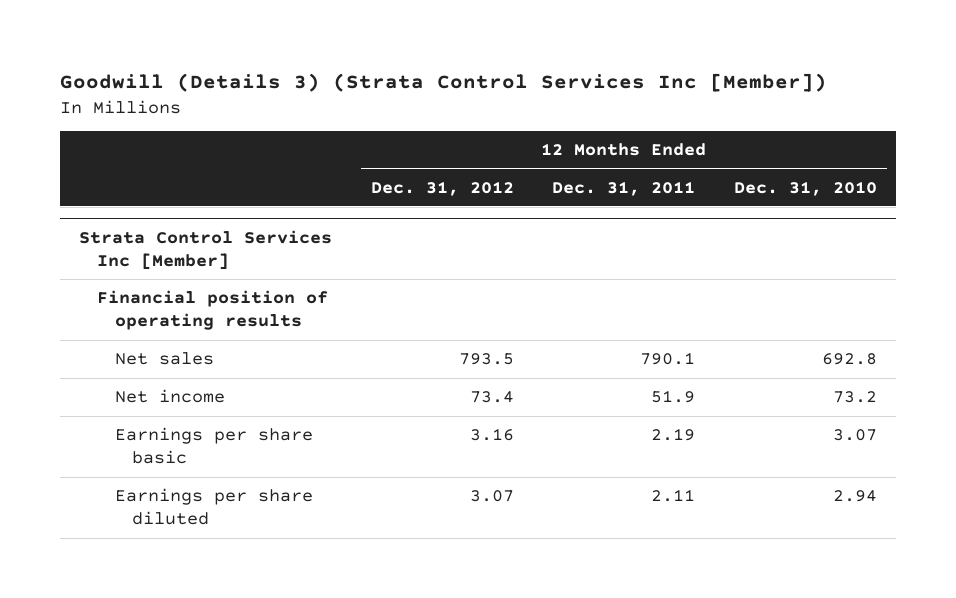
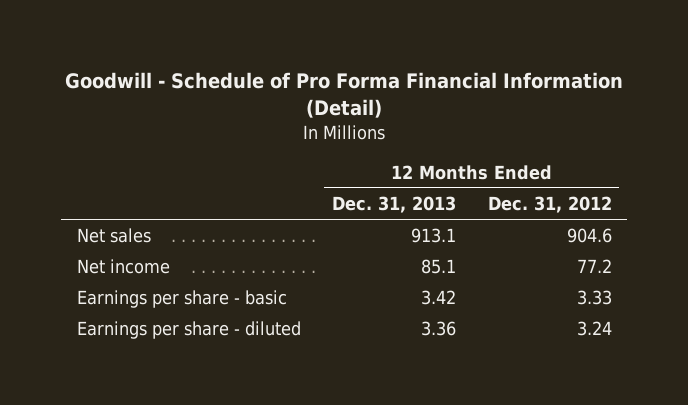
- Goodwill (Details 3) (Strata Control Services Inc [Member])
+ Goodwill - Schedule of Pro Forma Financial Information (Detail)
- | 12 Months Ended Dec. 31, 2012 | 12 Months Ended Dec. 31, 2011 | 12 Months Ended Dec. 31, 2010
+ | 12 Months Ended Dec. 31, 2013 | 12 Months Ended Dec. 31, 2012
- Strata Control Services Inc [Member]
- Financial position of operating results
- Net sales | 793.5 | 790.1 | 692.8
- Net income | 73.4 | 51.9 | 73.2
- Earnings per share basic | 3.16 | 2.19 | 3.07
- Earnings per share diluted | 3.07 | 2.11 | 2.94
+ Net sales | 913.1 | 904.6
+ Net income | 85.1 | 77.2
+ Earnings per share - basic | 3.42 | 3.33
+ Earnings per share - diluted | 3.36 | 3.24

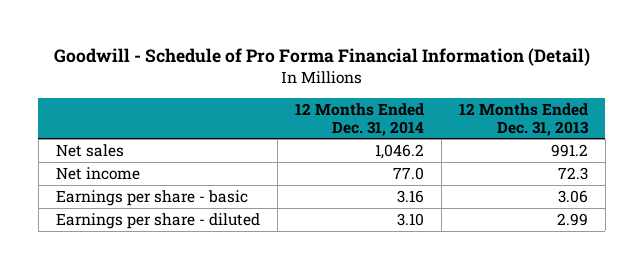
- | 12 Months Ended Dec. 31, 2013 | 12 Months Ended Dec. 31, 2012
+ | 12 Months Ended Dec. 31, 2014 | 12 Months Ended Dec. 31, 2013
- Net sales | 913.1 | 904.6
- Net income | 85.1 | 77.2
- Earnings per share - basic | 3.42 | 3.33
- Earnings per share - diluted | 3.36 | 3.24
+ Net sales | 1,046.2 | 991.2
+ Net income | 77.0 | 72.3
+ Earnings per share - basic | 3.16 | 3.06
+ Earnings per share - diluted | 3.10 | 2.99

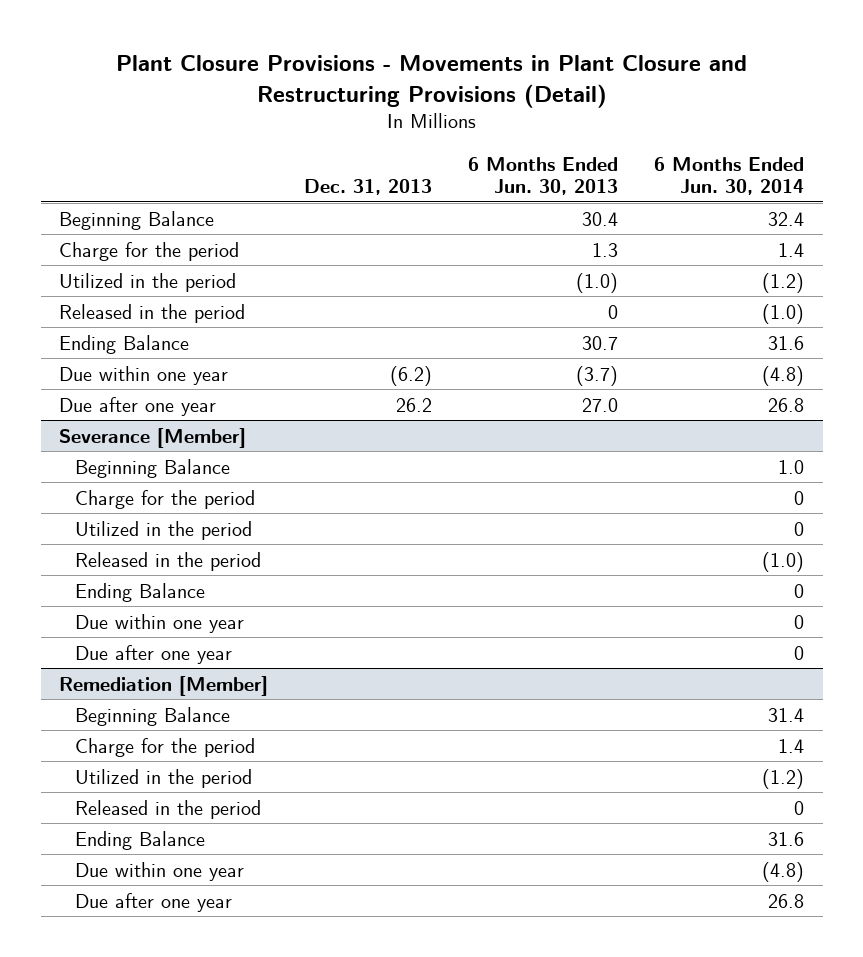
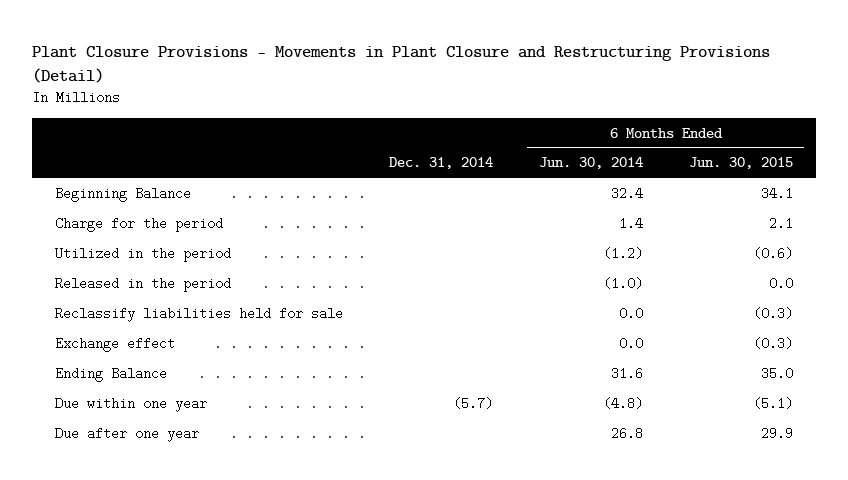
- | Dec. 31, 2013 | 6 Months Ended Jun. 30, 2013 | 6 Months Ended Jun. 30, 2014
+ | Dec. 31, 2014 | 6 Months Ended Jun. 30, 2014 | 6 Months Ended Jun. 30, 2015
- Ending Balance | | 30.7 | 31.6
- Due within one year | (6.2) | (3.7) | (4.8)
- Due after one year | 26.2 | 27.0 | 26.8
- Severance [Member]
- Beginning Balance | | | 1.0
- Charge for the period | | | 0
- Utilized in the period | | | 0
- Released in the period | | | (1.0)
- Ending Balance | | | 0
- Due within one year | | | 0
- Due after one year | | | 0
- Remediation [Member]
- Beginning Balance | | | 31.4
- Charge for the period | | | 1.4
- Utilized in the period | | | (1.2)
- Released in the period | | | 0
+ Reclassify liabilities held for sale | | 0.0 | (0.3)
+ Exchange effect | | 0.0 | (0.3)

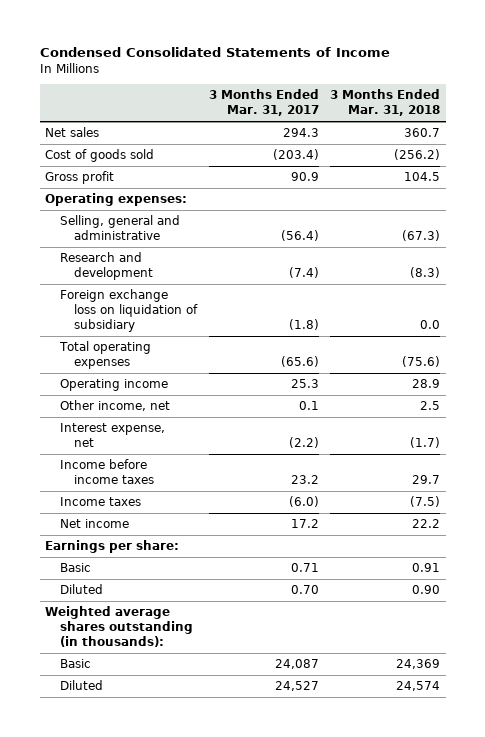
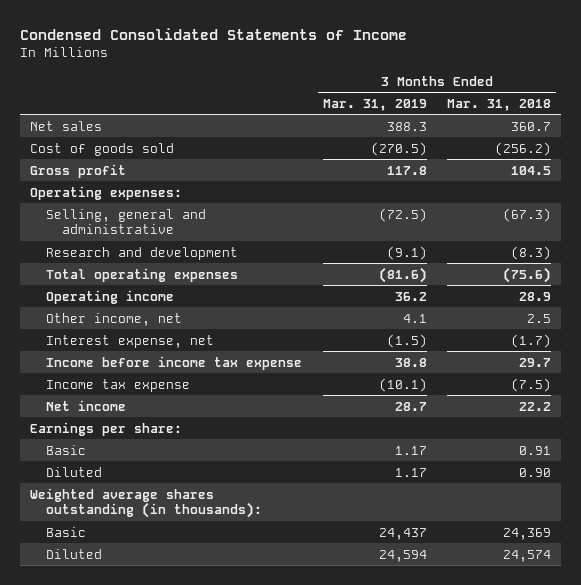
- | 3 Months Ended Mar. 31, 2017 | 3 Months Ended Mar. 31, 2018
+ | 3 Months Ended Mar. 31, 2019 | 3 Months Ended Mar. 31, 2018
- Foreign exchange loss on liquidation of subsidiary | (1.8) | 0.0
- Income before income taxes | 23.2 | 29.7
- Income taxes | (6.0) | (7.5)
+ Income before income tax expense | 38.8 | 29.7
+ Income tax expense | (10.1) | (7.5)

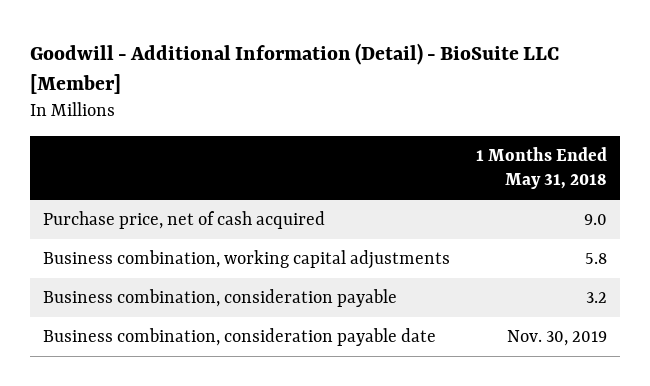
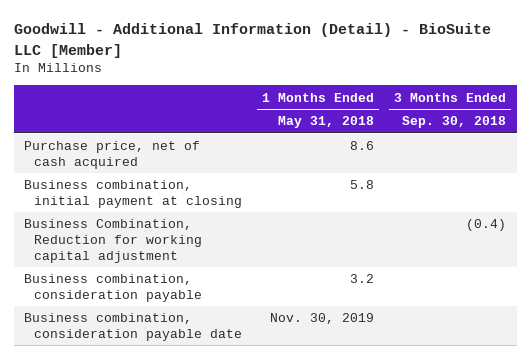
- | 1 Months Ended May 31, 2018
+ | 1 Months Ended May 31, 2018 | 3 Months Ended Sep. 30, 2018
- Purchase price, net of cash acquired | 9.0
- Business combination, working capital adjustments | 5.8
+ Purchase price, net of cash acquired | 8.6 |
+ Business combination, initial payment at closing | 5.8 |
+ Business Combination, Reduction for working capital adjustment | | (0.4)

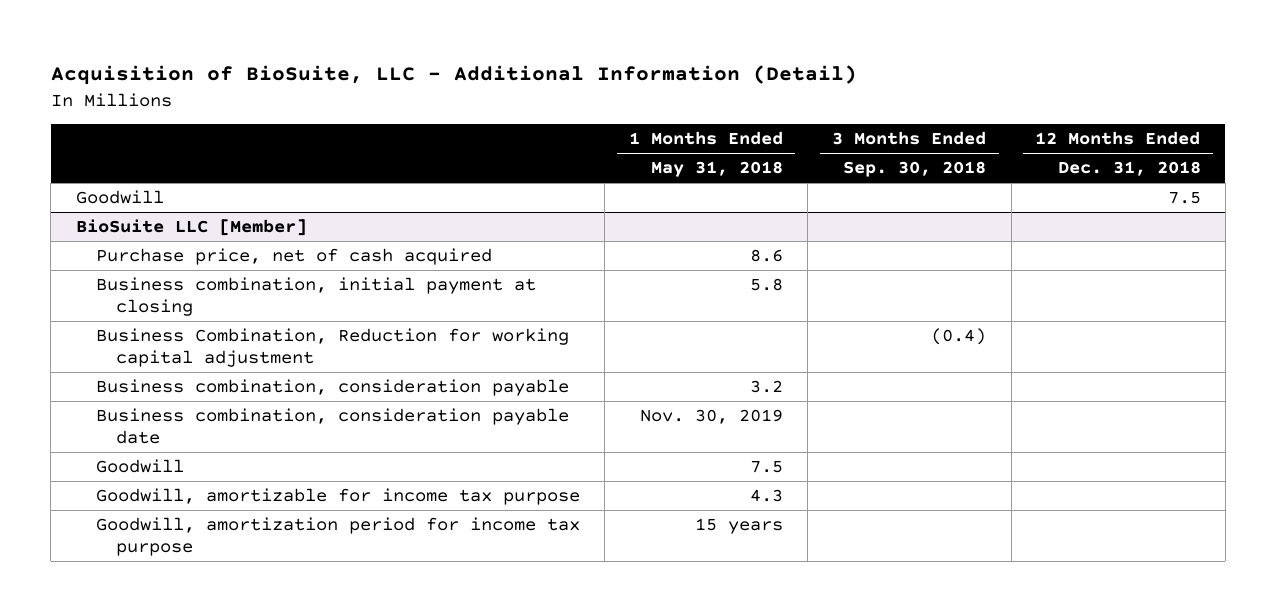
- Goodwill - Additional Information (Detail) - BioSuite LLC [Member]
+ Acquisition of BioSuite, LLC - Additional Information (Detail)
- | 1 Months Ended May 31, 2018 | 3 Months Ended Sep. 30, 2018
+ | 1 Months Ended May 31, 2018 | 3 Months Ended Sep. 30, 2018 | 12 Months Ended Dec. 31, 2018
+ Goodwill | | | 7.5
+ BioSuite LLC [Member]
+ Goodwill | 7.5 | |
+ Goodwill, amortizable for income tax purpose | 4.3 | |
+ Goodwill, amortization period for income tax purpose | 15 years | |

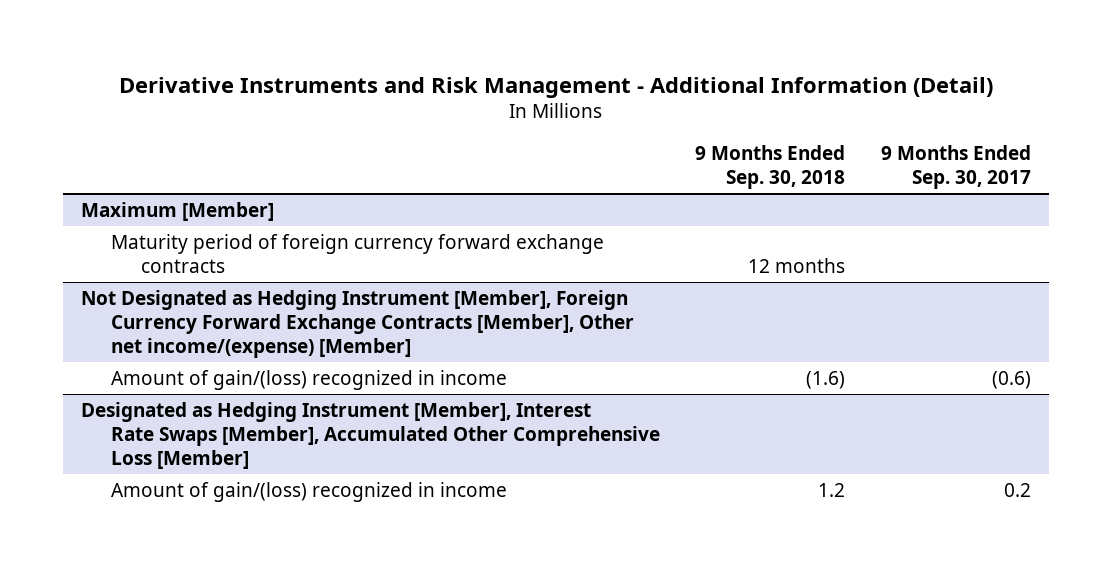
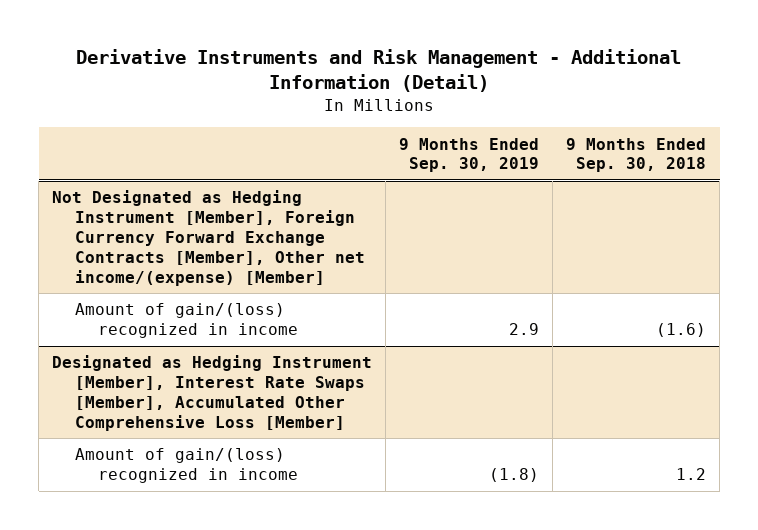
- | 9 Months Ended Sep. 30, 2018 | 9 Months Ended Sep. 30, 2017
+ | 9 Months Ended Sep. 30, 2019 | 9 Months Ended Sep. 30, 2018
- Maximum [Member]
- Maturity period of foreign currency forward exchange contracts | 12 months |

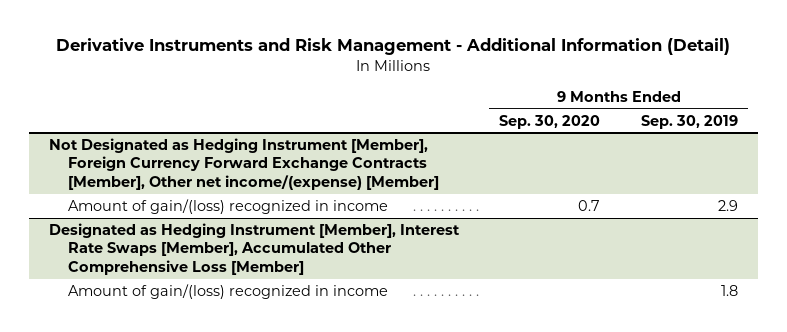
- | 9 Months Ended Sep. 30, 2019 | 9 Months Ended Sep. 30, 2018
+ | 9 Months Ended Sep. 30, 2020 | 9 Months Ended Sep. 30, 2019
@ Designated as Hedging Instrument [Member], Interest Rate Swaps [Member], Accumulated Other Comprehensive Loss [Member]
- Amount of gain/(loss) recognized in income | (1.8) | 1.2
+ Amount of gain/(loss) recognized in income | | 1.8

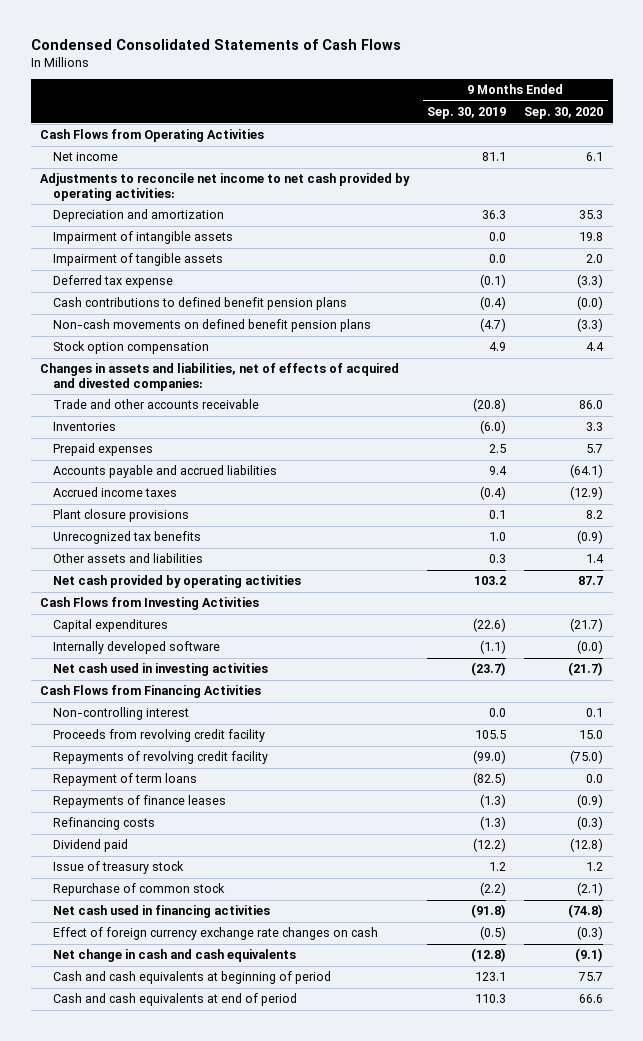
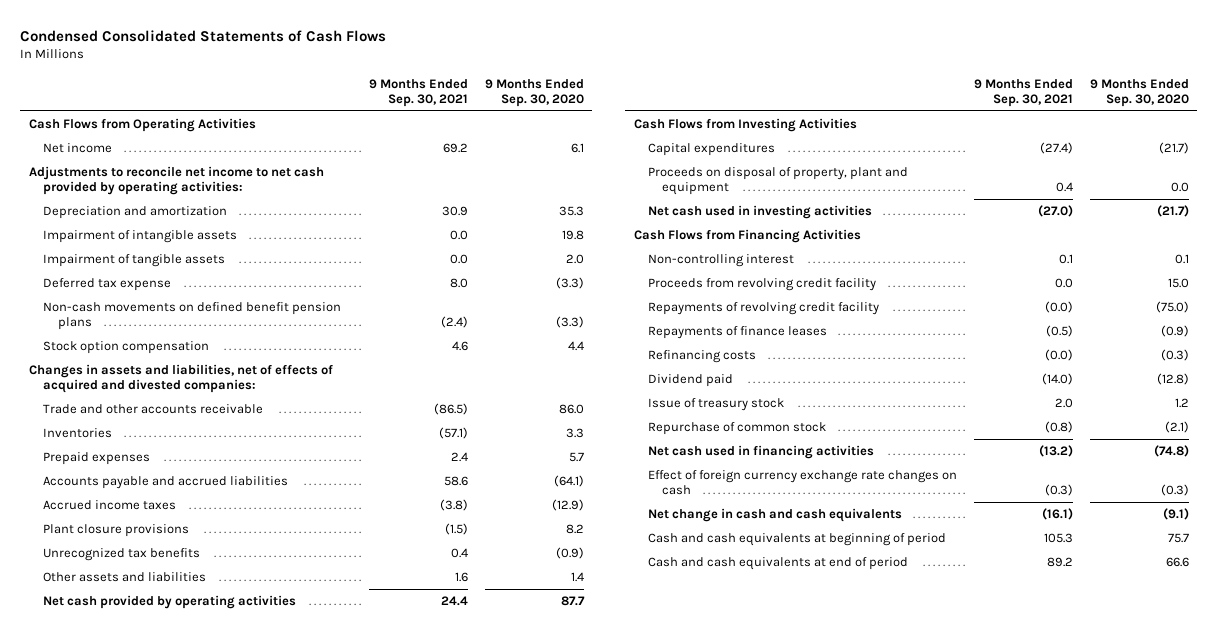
- | 9 Months Ended Sep. 30, 2019 | 9 Months Ended Sep. 30, 2020
+ | 9 Months Ended Sep. 30, 2021 | 9 Months Ended Sep. 30, 2020
- Cash contributions to defined benefit pension plans | (0.4) | (0.0)
- Internally developed software | (1.1) | (0.0)
+ Proceeds on disposal of property, plant and equipment | 0.4 | 0.0
- Repayment of term loans | (82.5) | 0.0

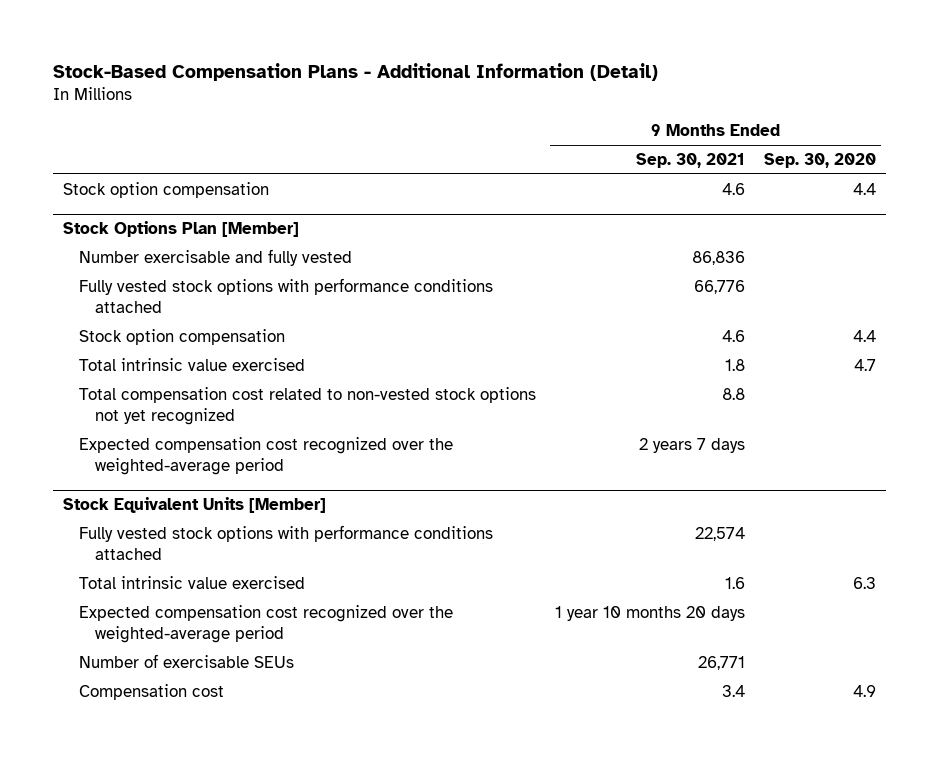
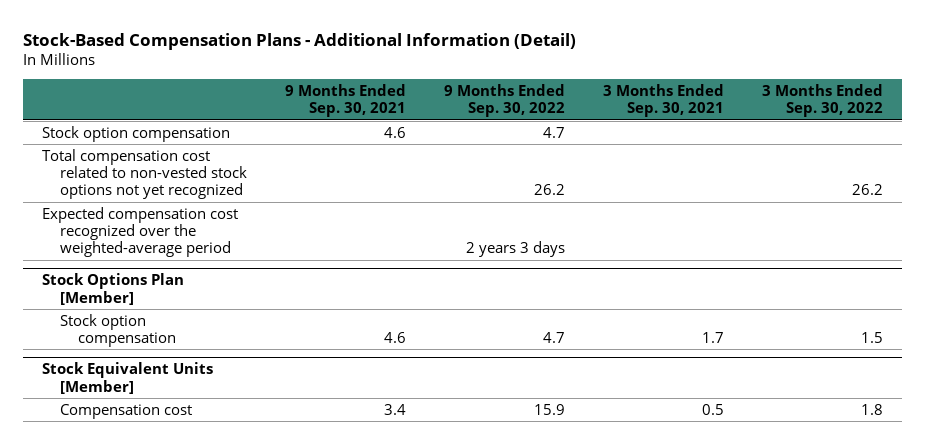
- | 9 Months Ended Sep. 30, 2021 | 9 Months Ended Sep. 30, 2020
+ | 9 Months Ended Sep. 30, 2021 | 9 Months Ended Sep. 30, 2022 | 3 Months Ended Sep. 30, 2021 | 3 Months Ended Sep. 30, 2022
+ Total compensation cost related to non-vested stock options not yet recognized | | 26.2 | | 26.2
+ Expected compensation cost recognized over the weighted-average period | | 2 years 3 days | |
@ Stock Options Plan [Member]
- Number exercisable and fully vested | 86,836 |
- Fully vested stock options with performance conditions attached | 66,776 |
- Total intrinsic value exercised | 1.8 | 4.7
- Total compensation cost related to non-vested stock options not yet recognized | 8.8 |
- Expected compensation cost recognized over the weighted-average period | 2 years 7 days |
@ Stock Equivalent Units [Member]
- Fully vested stock options with performance conditions attached | 22,574 |
- Total intrinsic value exercised | 1.6 | 6.3
- Expected compensation cost recognized over the weighted-average period | 1 year 10 months 20 days |
- Number of exercisable SEUs | 26,771 |

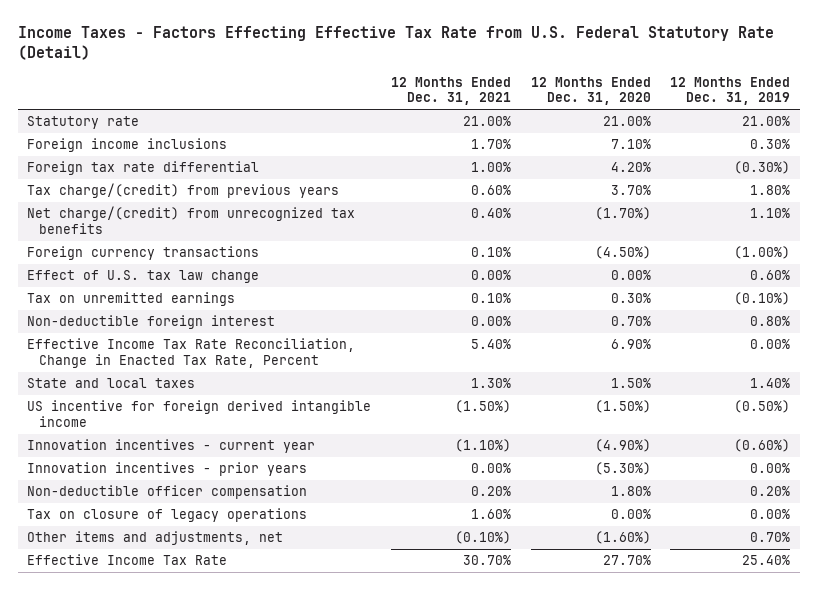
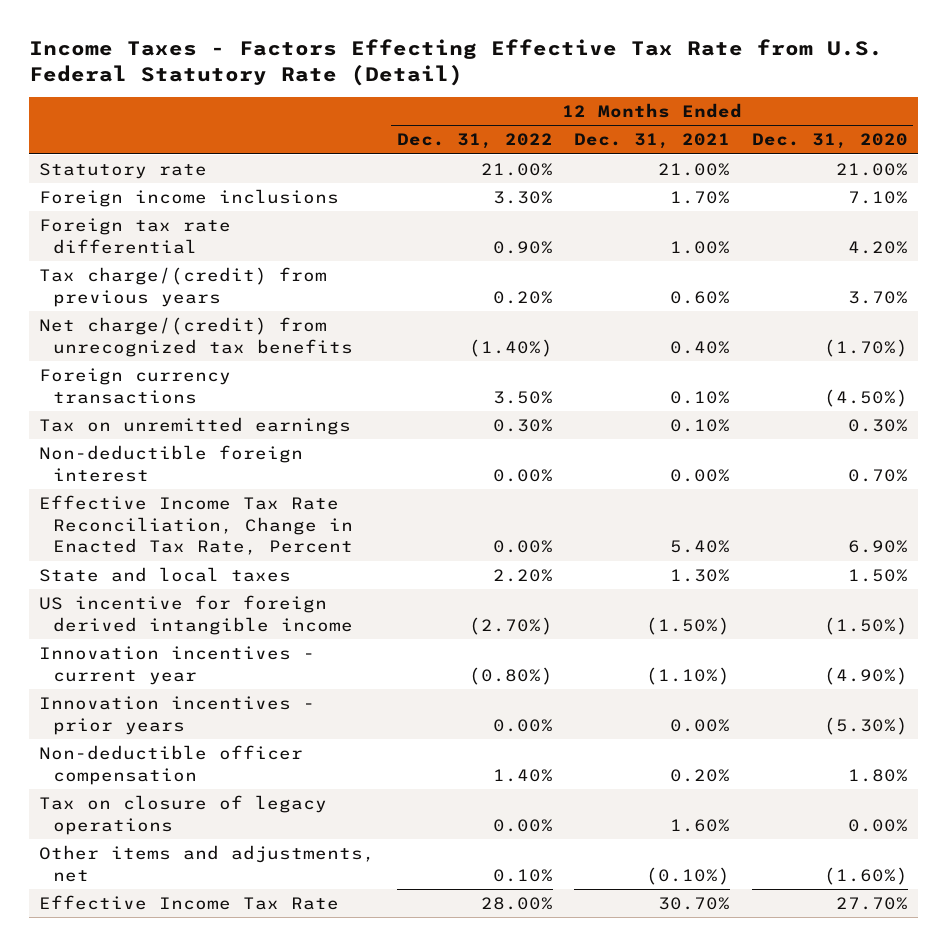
- | 12 Months Ended Dec. 31, 2021 | 12 Months Ended Dec. 31, 2020 | 12 Months Ended Dec. 31, 2019
+ | 12 Months Ended Dec. 31, 2022 | 12 Months Ended Dec. 31, 2021 | 12 Months Ended Dec. 31, 2020
- Effect of U.S. tax law change | 0.00% | 0.00% | 0.60%

